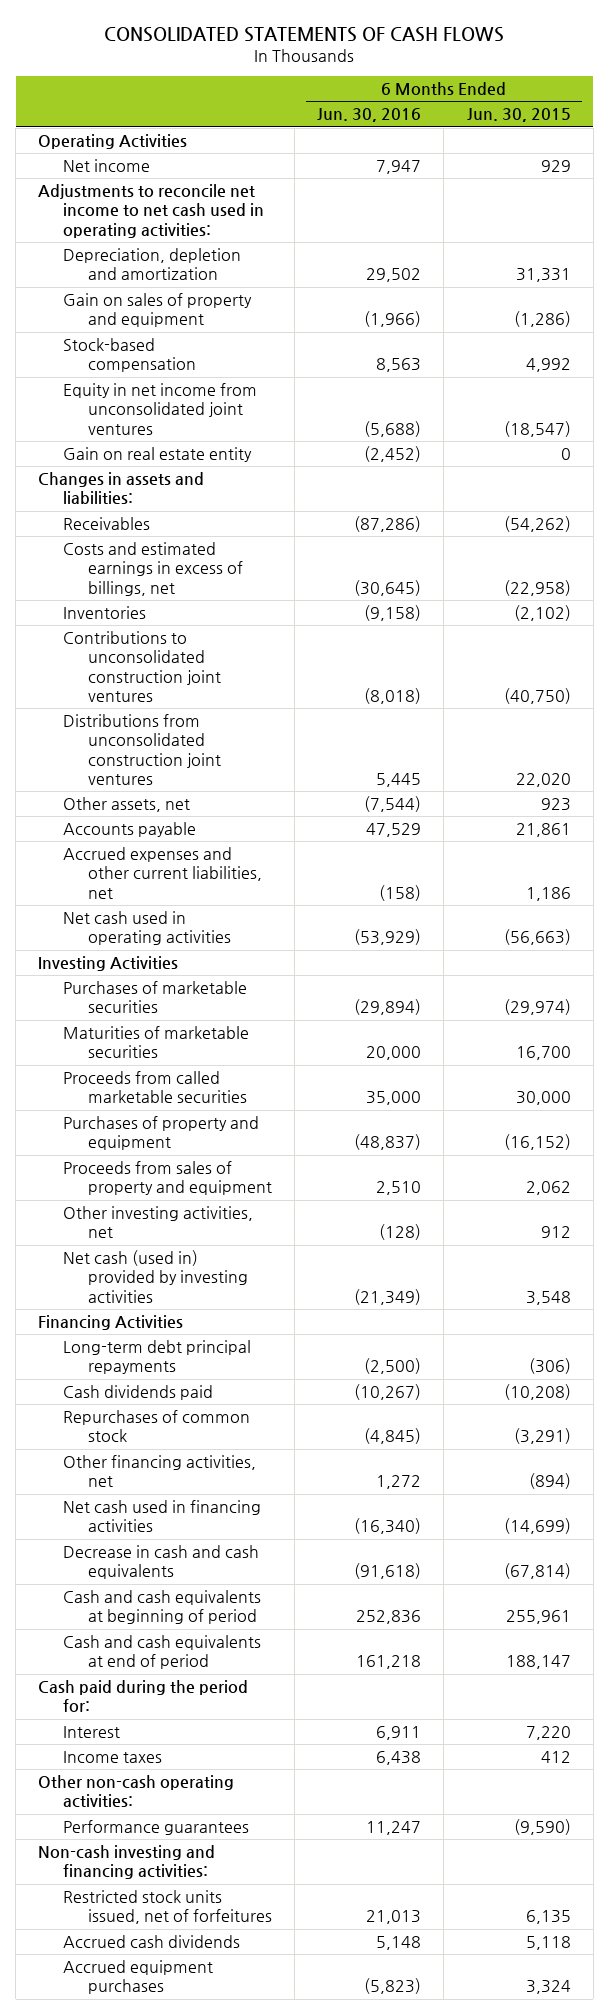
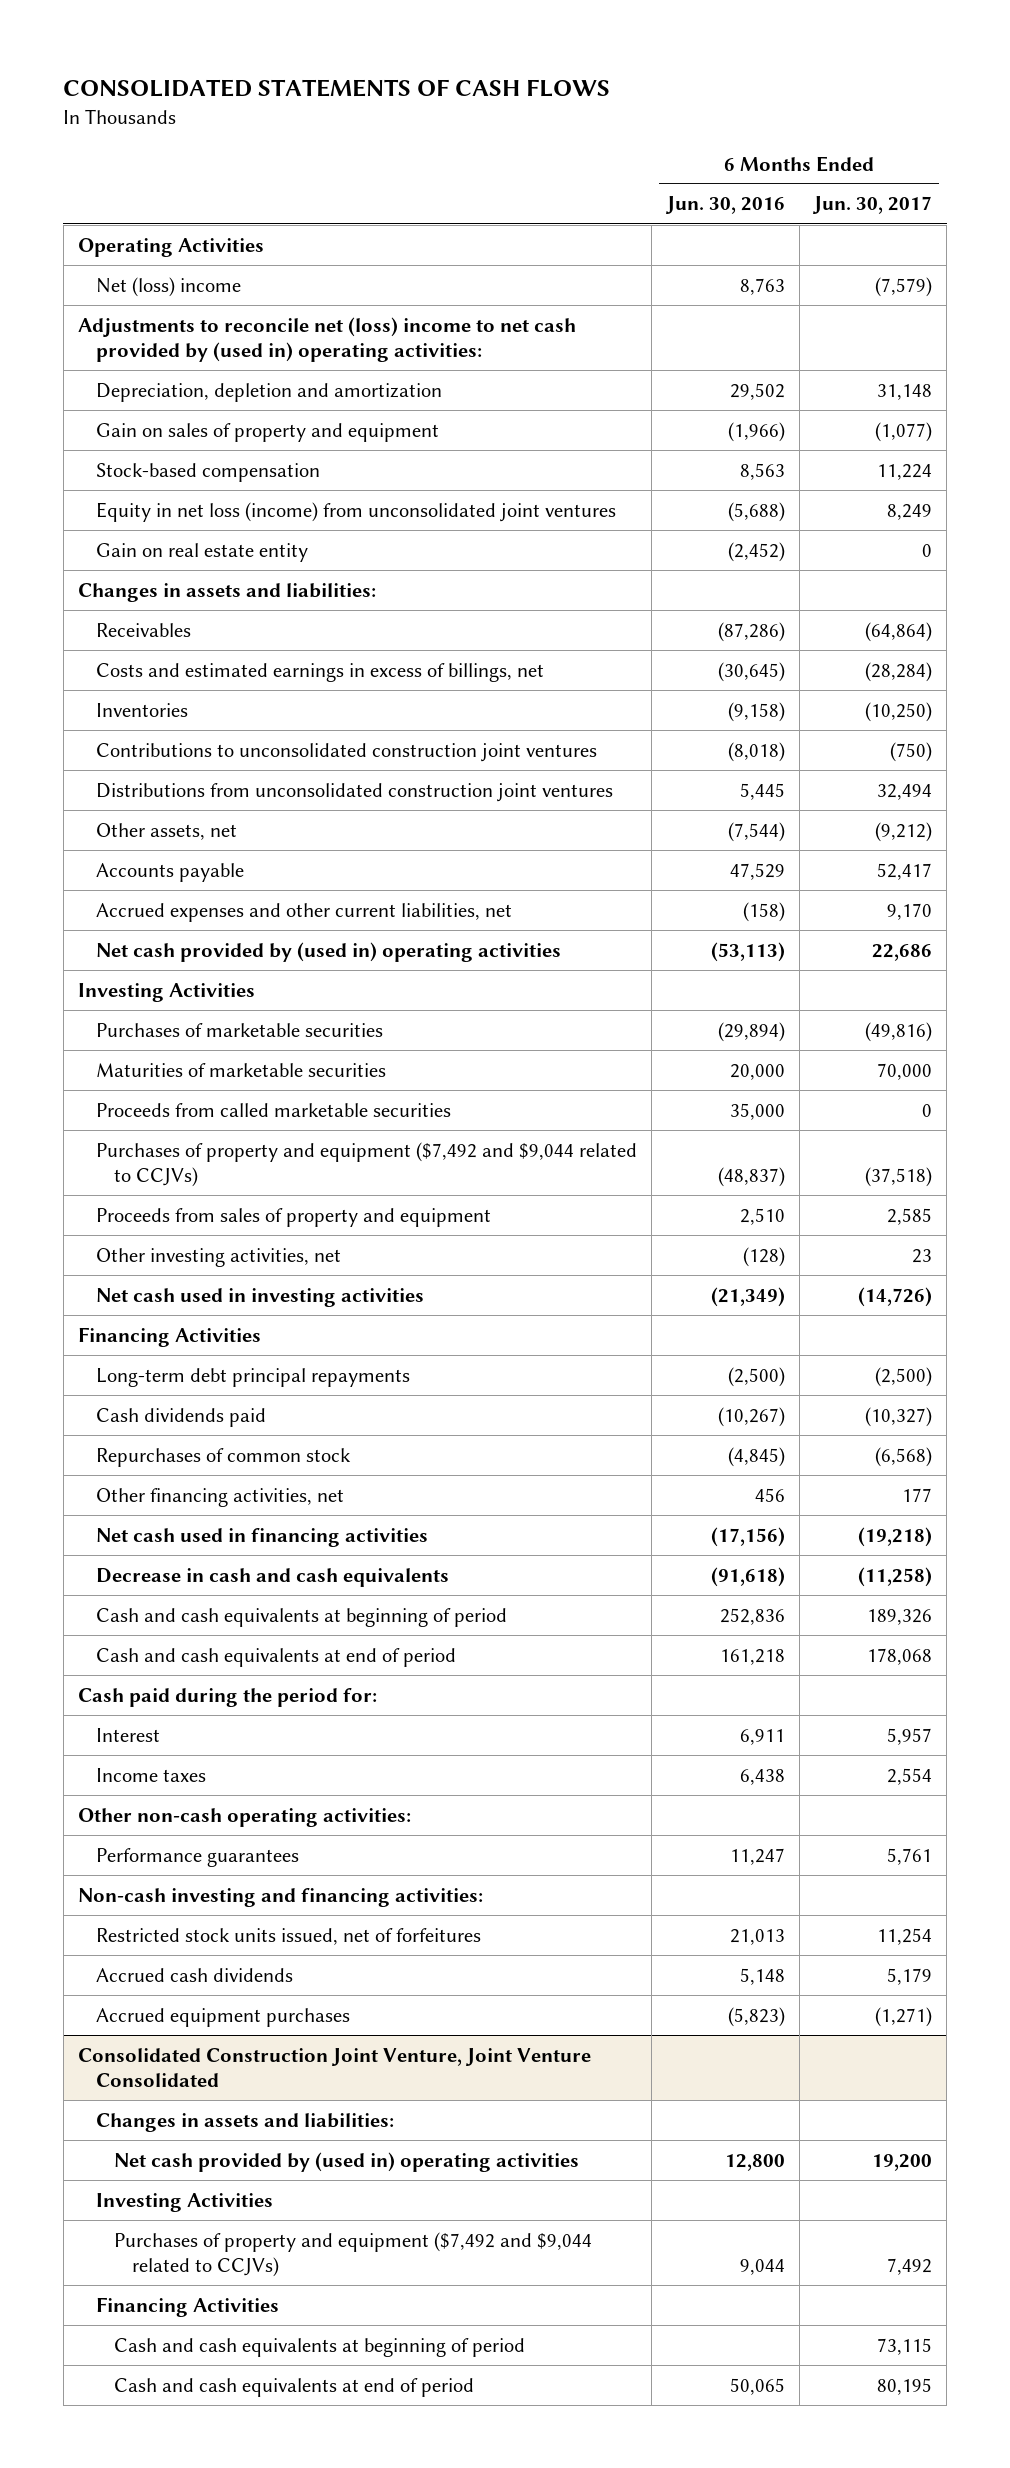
- | 6 Months Ended Jun. 30, 2016 | 6 Months Ended Jun. 30, 2015
+ | 6 Months Ended Jun. 30, 2016 | 6 Months Ended Jun. 30, 2017
- Net income | 7,947 | 929
- Adjustments to reconcile net income to net cash used in operating activities:
+ Net (loss) income | 8,763 | (7,579)
+ Adjustments to reconcile net (loss) income to net cash provided by (used in) operating activities:
- Equity in net income from unconsolidated joint ventures | (5,688) | (18,547)
+ Equity in net loss (income) from unconsolidated joint ventures | (5,688) | 8,249
- Net cash used in operating activities | (53,929) | (56,663)
+ Net cash provided by (used in) operating activities | (53,113) | 22,686
- Purchases of property and equipment | (48,837) | (16,152)
+ Purchases of property and equipment ($7,492 and $9,044 related to CCJVs) | (48,837) | (37,518)
- Net cash (used in) provided by investing activities | (21,349) | 3,548
+ Net cash used in investing activities | (21,349) | (14,726)
- Other financing activities, net | 1,272 | (894)
- Net cash used in financing activities | (16,340) | (14,699)
+ Other financing activities, net | 456 | 177
+ Net cash used in financing activities | (17,156) | (19,218)
+ Consolidated Construction Joint Venture, Joint Venture Consolidated
+ Changes in assets and liabilities:
+ Net cash provided by (used in) operating activities | 12,800 | 19,200
+ Investing Activities
+ Purchases of property and equipment ($7,492 and $9,044 related to CCJVs) | 9,044 | 7,492
+ Financing Activities
+ Cash and cash equivalents at beginning of period | | 73,115
+ Cash and cash equivalents at end of period | 50,065 | 80,195

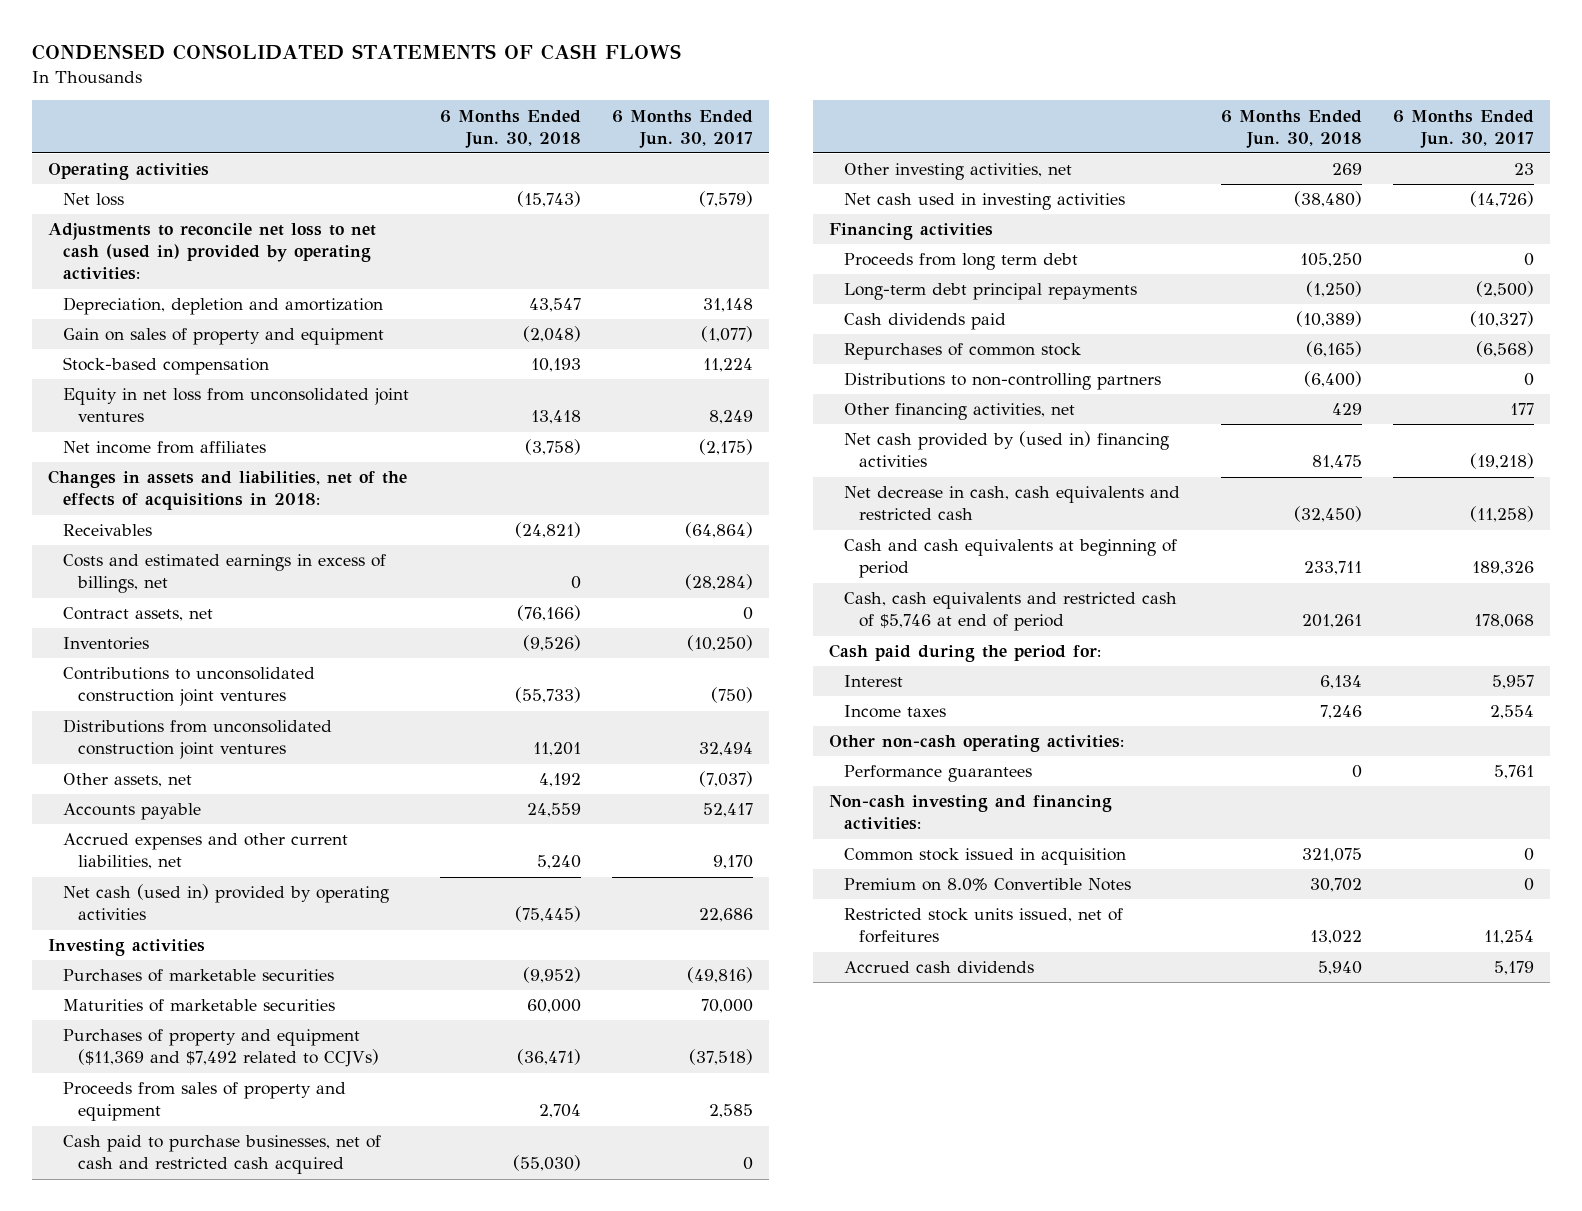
- CONSOLIDATED STATEMENTS OF CASH FLOWS
+ CONDENSED CONSOLIDATED STATEMENTS OF CASH FLOWS
- | 6 Months Ended Jun. 30, 2016 | 6 Months Ended Jun. 30, 2017
+ | 6 Months Ended Jun. 30, 2018 | 6 Months Ended Jun. 30, 2017
- Operating Activities
- Net (loss) income | 8,763 | (7,579)
- Adjustments to reconcile net (loss) income to net cash provided by (used in) operating activities:
+ Operating activities
+ Net loss | (15,743) | (7,579)
+ Adjustments to reconcile net loss to net cash (used in) provided by operating activities:
- Equity in net loss (income) from unconsolidated joint ventures | (5,688) | 8,249
- Gain on real estate entity | (2,452) | 0
- Changes in assets and liabilities:
+ Equity in net loss from unconsolidated joint ventures | 13,418 | 8,249
+ Net income from affiliates | (3,758) | (2,175)
+ Changes in assets and liabilities, net of the effects of acquisitions in 2018:
+ Contract assets, net | (76,166) | 0
- Other assets, net | (7,544) | (9,212)
+ Other assets, net | 4,192 | (7,037)
- Net cash provided by (used in) operating activities | (53,113) | 22,686
- Investing Activities
+ Net cash (used in) provided by operating activities | (75,445) | 22,686
+ Investing activities
- Proceeds from called marketable securities | 35,000 | 0
- Purchases of property and equipment ($7,492 and $9,044 related to CCJVs) | (48,837) | (37,518)
+ Purchases of property and equipment ($11,369 and $7,492 related to CCJVs) | (36,471) | (37,518)
+ Cash paid to purchase businesses, net of cash and restricted cash acquired | (55,030) | 0
- Financing Activities
+ Financing activities
+ Proceeds from long term debt | 105,250 | 0
+ Distributions to non-controlling partners | (6,400) | 0
- Net cash used in financing activities | (17,156) | (19,218)
- Decrease in cash and cash equivalents | (91,618) | (11,258)
+ Net cash provided by (used in) financing activities | 81,475 | (19,218)
+ Net decrease in cash, cash equivalents and restricted cash | (32,450) | (11,258)
- Cash and cash equivalents at end of period | 161,218 | 178,068
+ Cash, cash equivalents and restricted cash of $5,746 at end of period | 201,261 | 178,068
+ Common stock issued in acquisition | 321,075 | 0
+ Premium on 8.0% Convertible Notes | 30,702 | 0
- Accrued equipment purchases | (5,823) | (1,271)
- Consolidated Construction Joint Venture, Joint Venture Consolidated
- Changes in assets and liabilities:
- Net cash provided by (used in) operating activities | 12,800 | 19,200
- Investing Activities
- Purchases of property and equipment ($7,492 and $9,044 related to CCJVs) | 9,044 | 7,492
- Financing Activities
- Cash and cash equivalents at beginning of period | | 73,115
- Cash and cash equivalents at end of period | 50,065 | 80,195

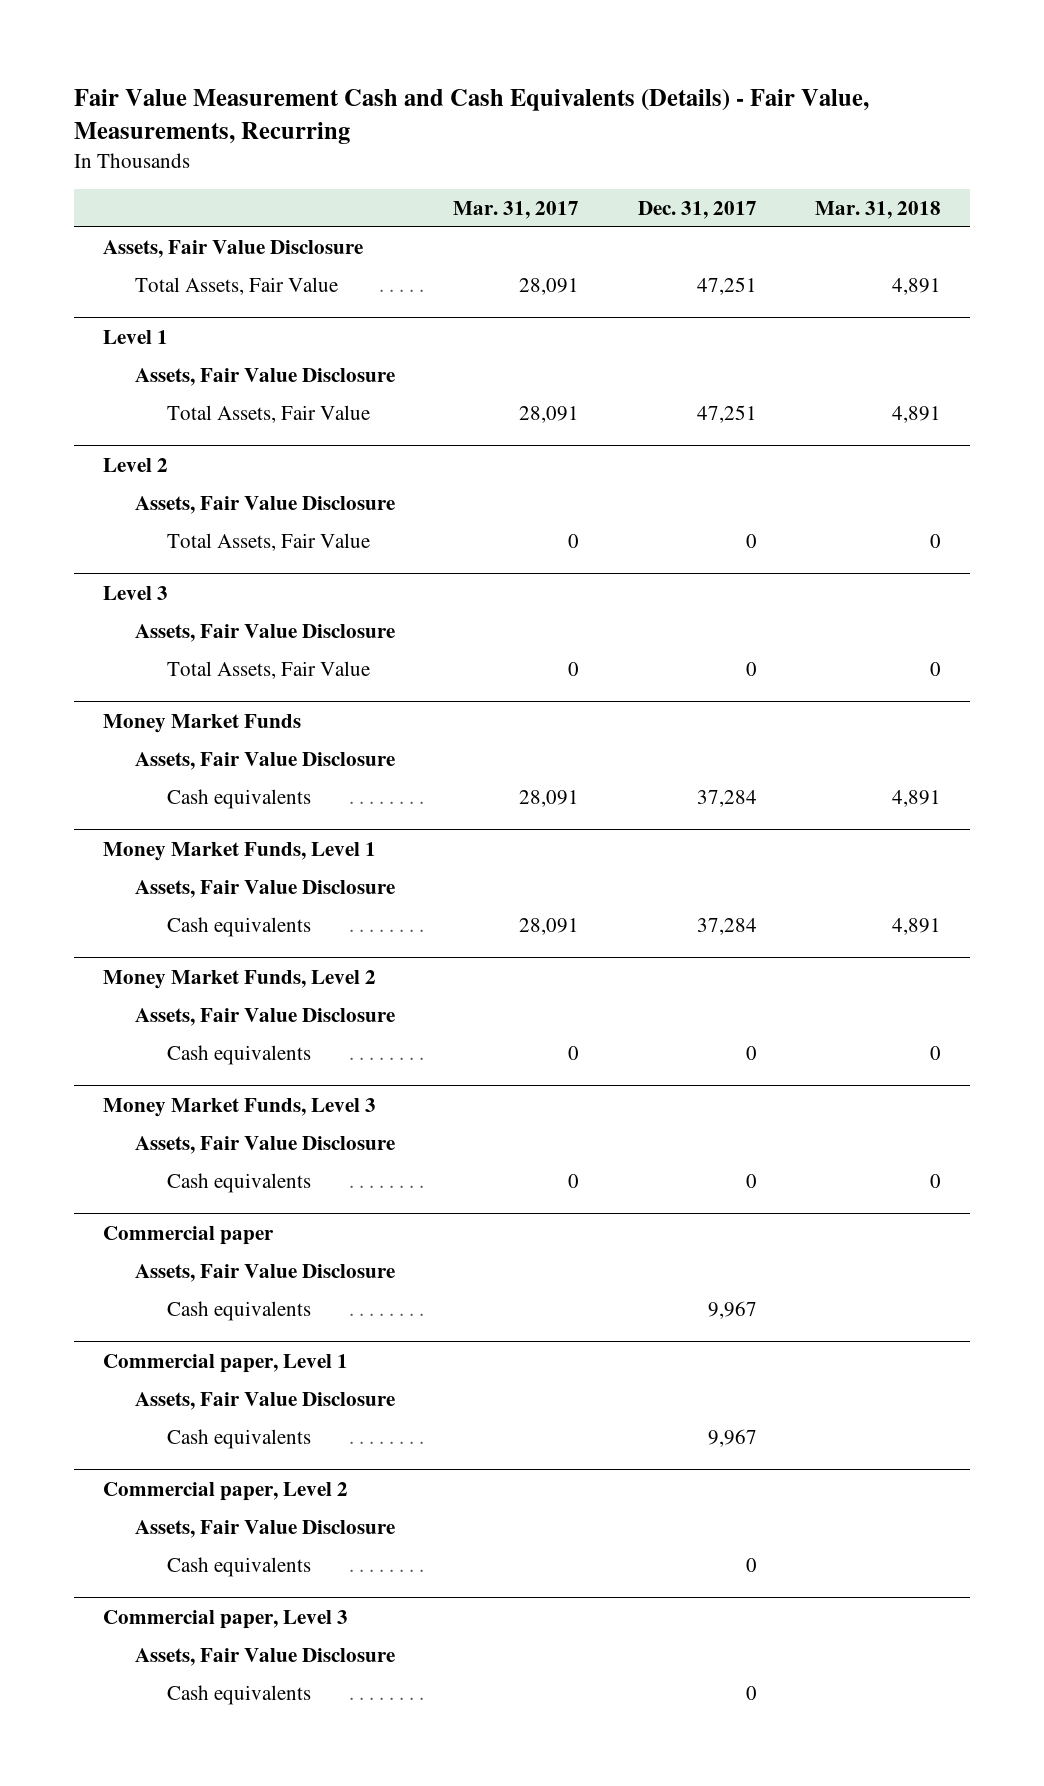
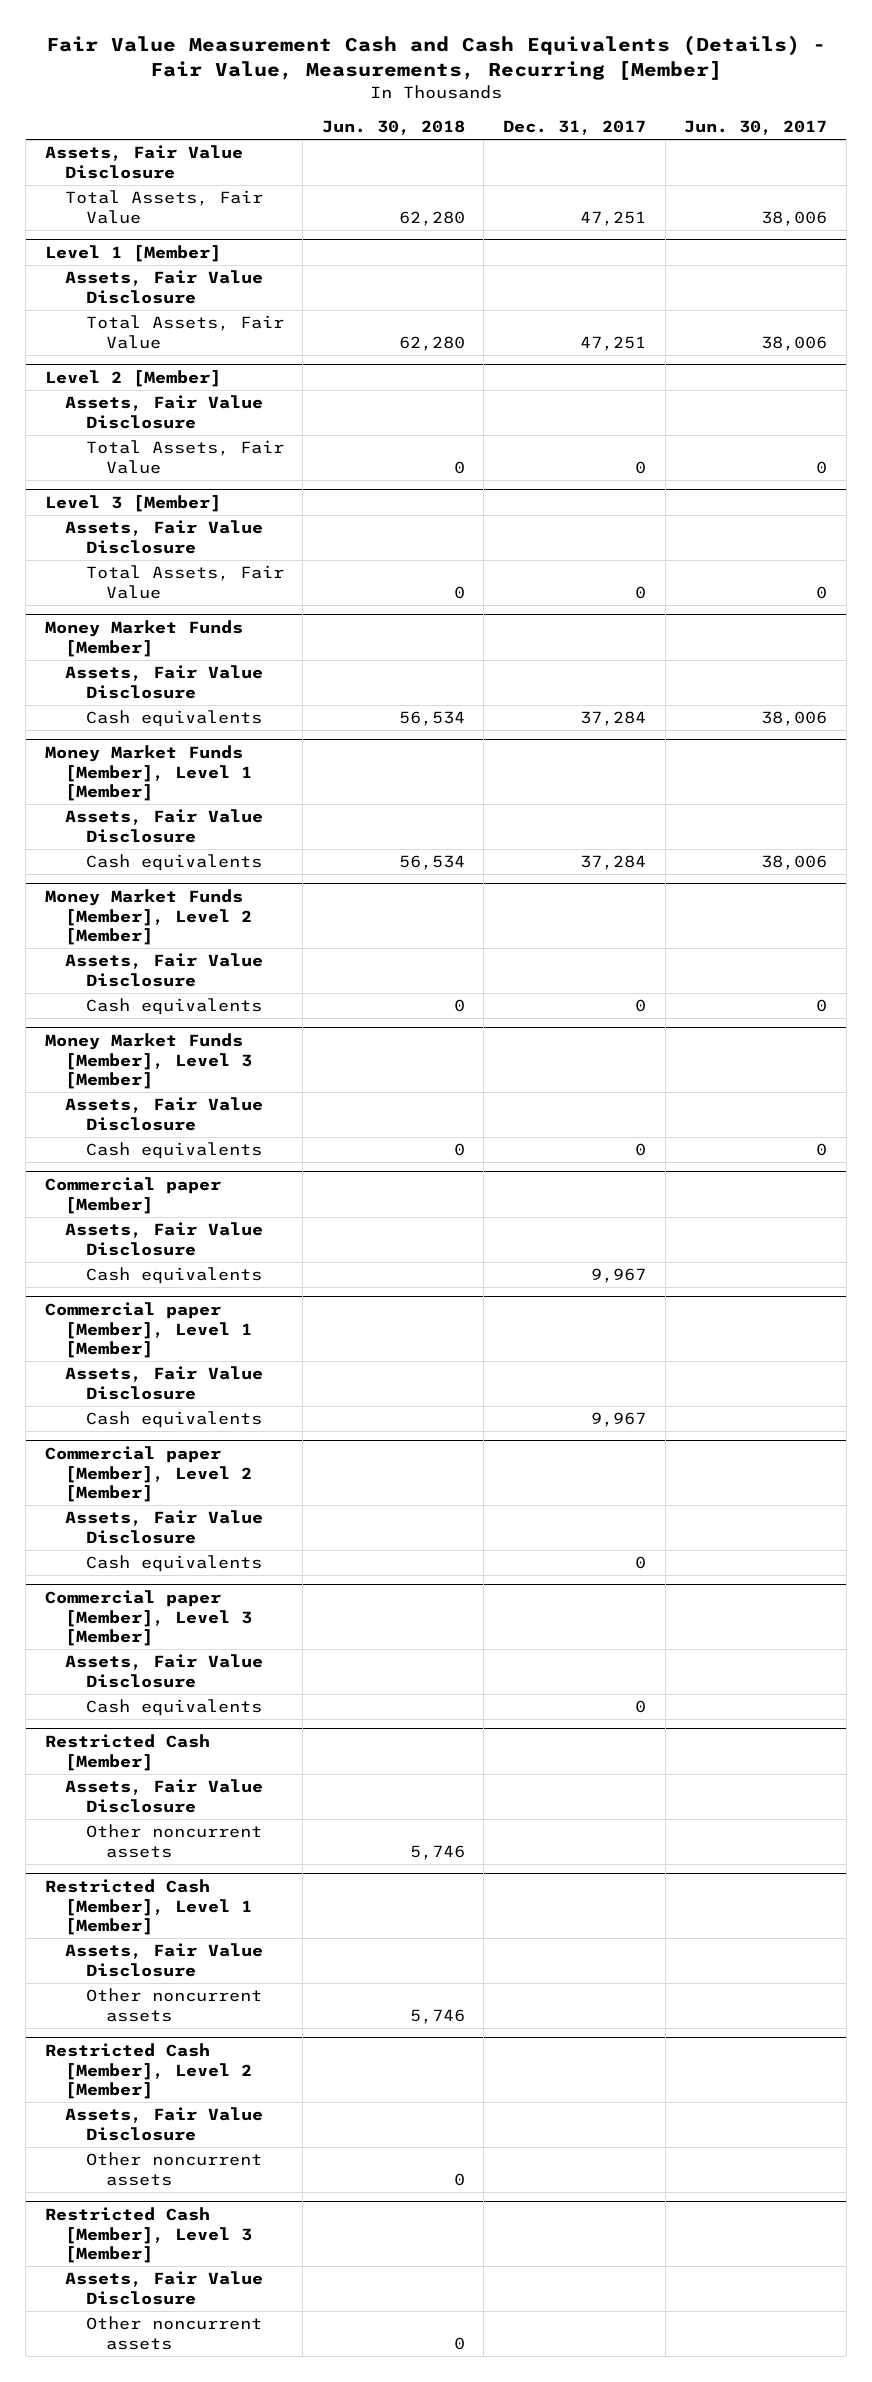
- Fair Value Measurement Cash and Cash Equivalents (Details) - Fair Value, Measurements, Recurring
+ Fair Value Measurement Cash and Cash Equivalents (Details) - Fair Value, Measurements, Recurring [Member]
- | Mar. 31, 2017 | Dec. 31, 2017 | Mar. 31, 2018
+ | Jun. 30, 2018 | Dec. 31, 2017 | Jun. 30, 2017
- Level 1
+ Level 1 [Member]
- Level 2
+ Level 2 [Member]
- Level 3
+ Level 3 [Member]
- Money Market Funds
+ Money Market Funds [Member]
- Money Market Funds, Level 1
+ Money Market Funds [Member], Level 1 [Member]
- Money Market Funds, Level 2
+ Money Market Funds [Member], Level 2 [Member]
- Money Market Funds, Level 3
+ Money Market Funds [Member], Level 3 [Member]
- Commercial paper
+ Commercial paper [Member]
- Commercial paper, Level 1
+ Commercial paper [Member], Level 1 [Member]
- Commercial paper, Level 2
+ Commercial paper [Member], Level 2 [Member]
- Commercial paper, Level 3
+ Commercial paper [Member], Level 3 [Member]
+ Restricted Cash [Member]
+ Assets, Fair Value Disclosure
+ Other noncurrent assets | 5,746 | |
+ Restricted Cash [Member], Level 1 [Member]
+ Assets, Fair Value Disclosure
+ Other noncurrent assets | 5,746 | |
+ Restricted Cash [Member], Level 2 [Member]
+ Assets, Fair Value Disclosure
+ Other noncurrent assets | 0 | |
+ Restricted Cash [Member], Level 3 [Member]
+ Assets, Fair Value Disclosure
+ Other noncurrent assets | 0 | |

